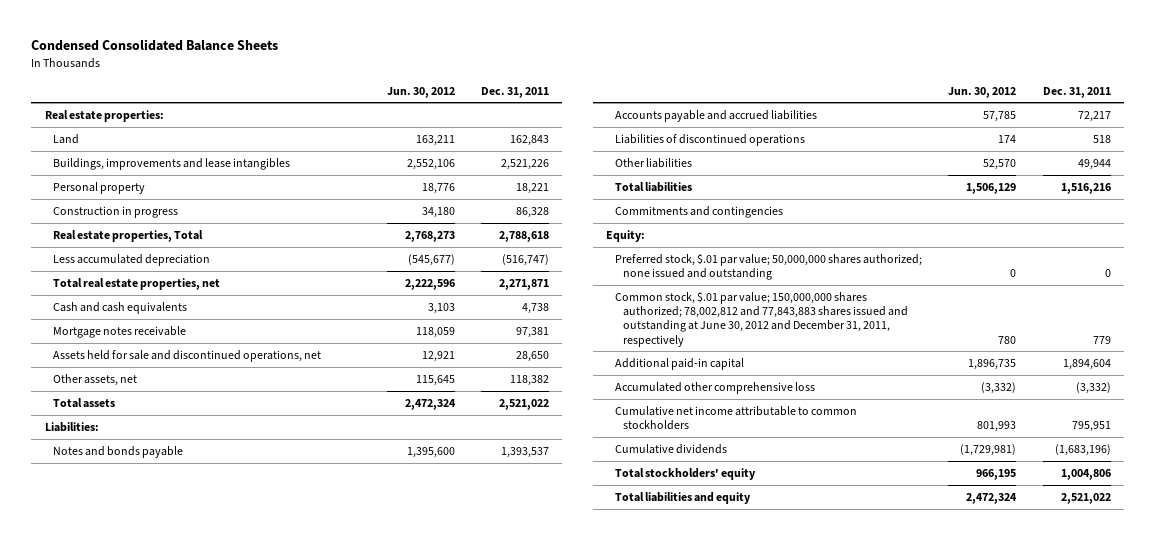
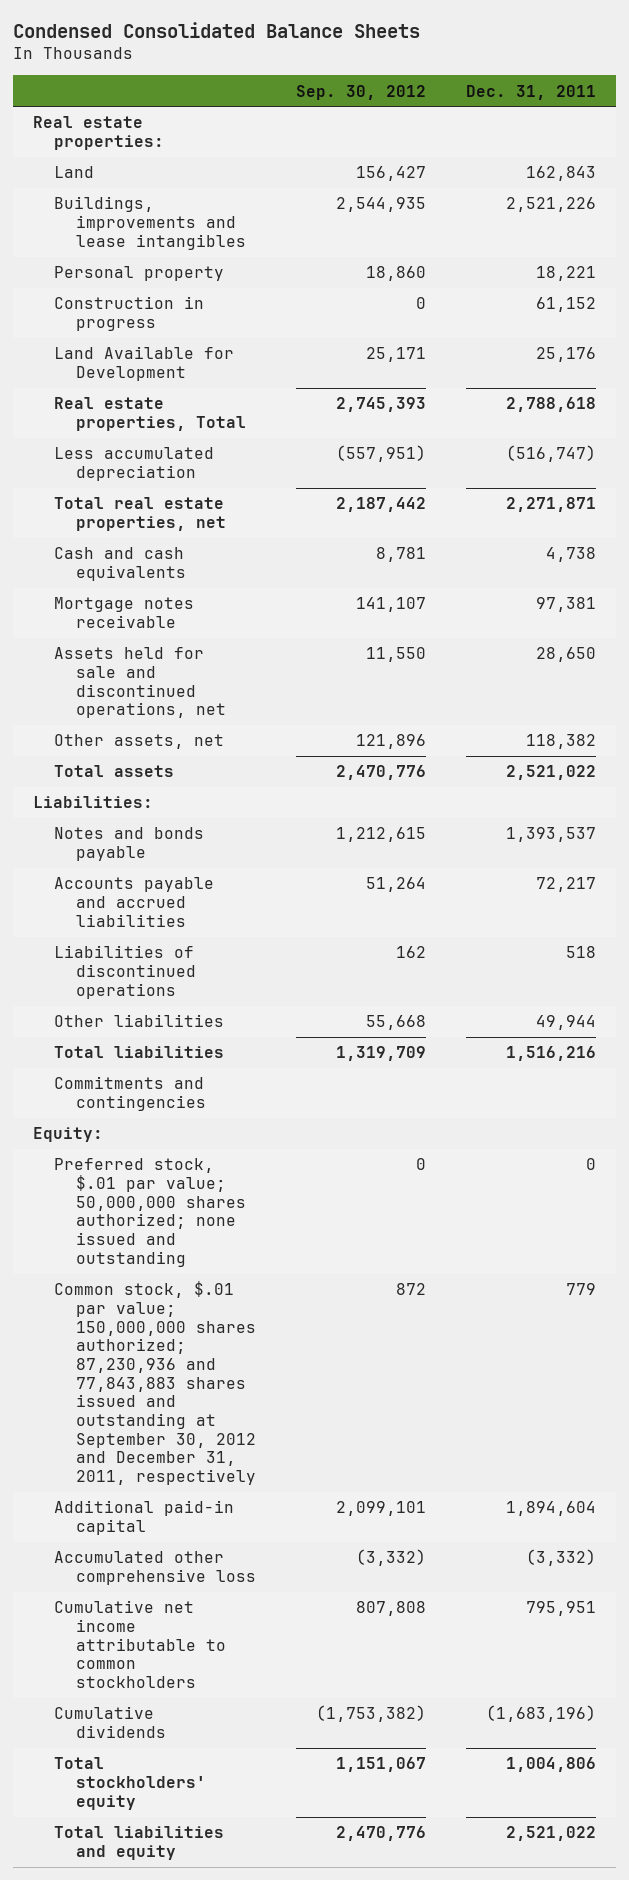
- | Jun. 30, 2012 | Dec. 31, 2011
+ | Sep. 30, 2012 | Dec. 31, 2011
- Construction in progress | 34,180 | 86,328
+ Construction in progress | 0 | 61,152
+ Land Available for Development | 25,171 | 25,176
- Common stock, $.01 par value; 150,000,000 shares authorized; 78,002,812 and 77,843,883 shares issued and outstanding at June 30, 2012 and December 31, 2011, respectively | 780 | 779
+ Common stock, $.01 par value; 150,000,000 shares authorized; 87,230,936 and 77,843,883 shares issued and outstanding at September 30, 2012 and December 31, 2011, respectively | 872 | 779

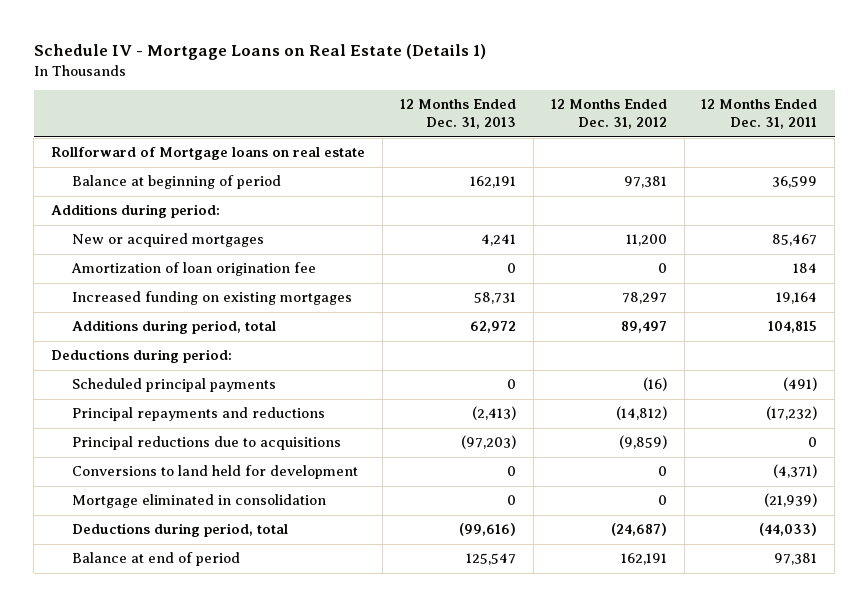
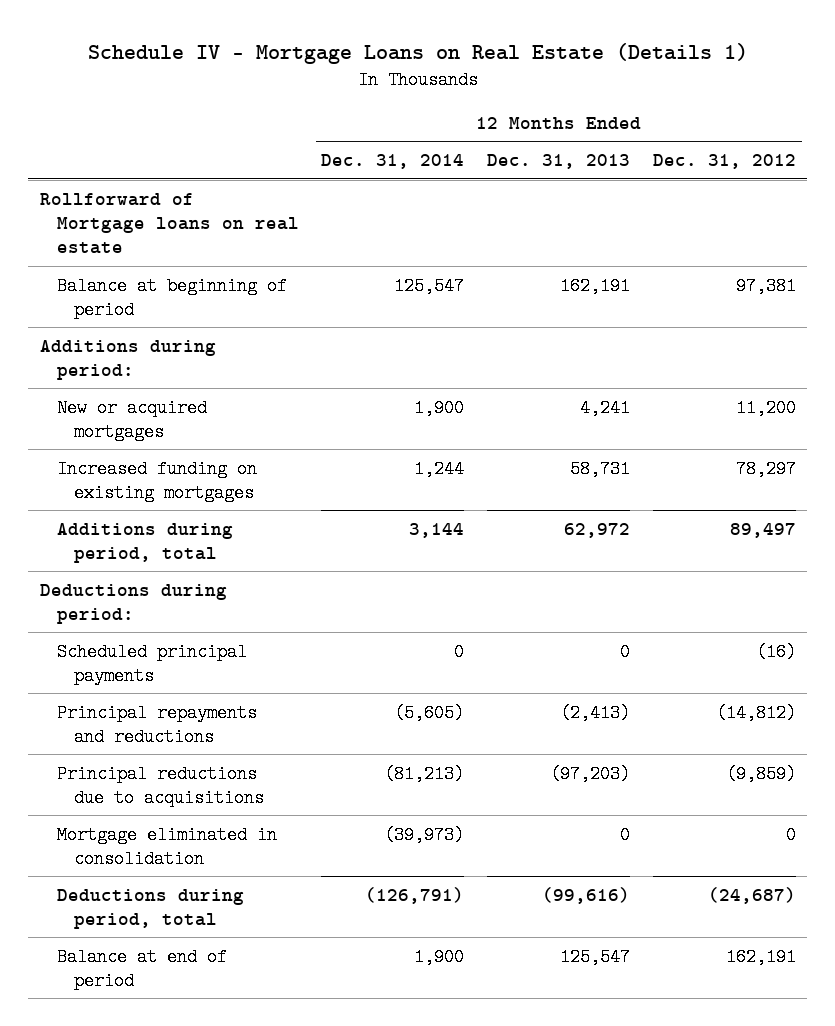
- | 12 Months Ended Dec. 31, 2013 | 12 Months Ended Dec. 31, 2012 | 12 Months Ended Dec. 31, 2011
+ | 12 Months Ended Dec. 31, 2014 | 12 Months Ended Dec. 31, 2013 | 12 Months Ended Dec. 31, 2012
- Amortization of loan origination fee | 0 | 0 | 184
- Conversions to land held for development | 0 | 0 | (4,371)

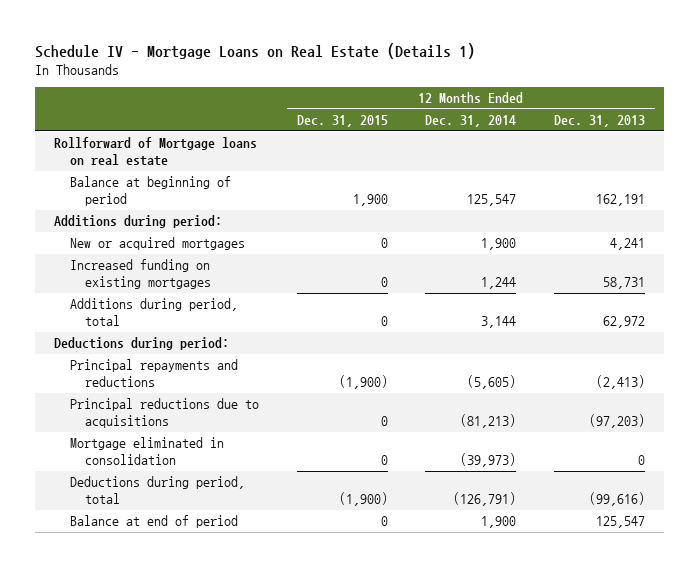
- | 12 Months Ended Dec. 31, 2014 | 12 Months Ended Dec. 31, 2013 | 12 Months Ended Dec. 31, 2012
+ | 12 Months Ended Dec. 31, 2015 | 12 Months Ended Dec. 31, 2014 | 12 Months Ended Dec. 31, 2013
- Scheduled principal payments | 0 | 0 | (16)

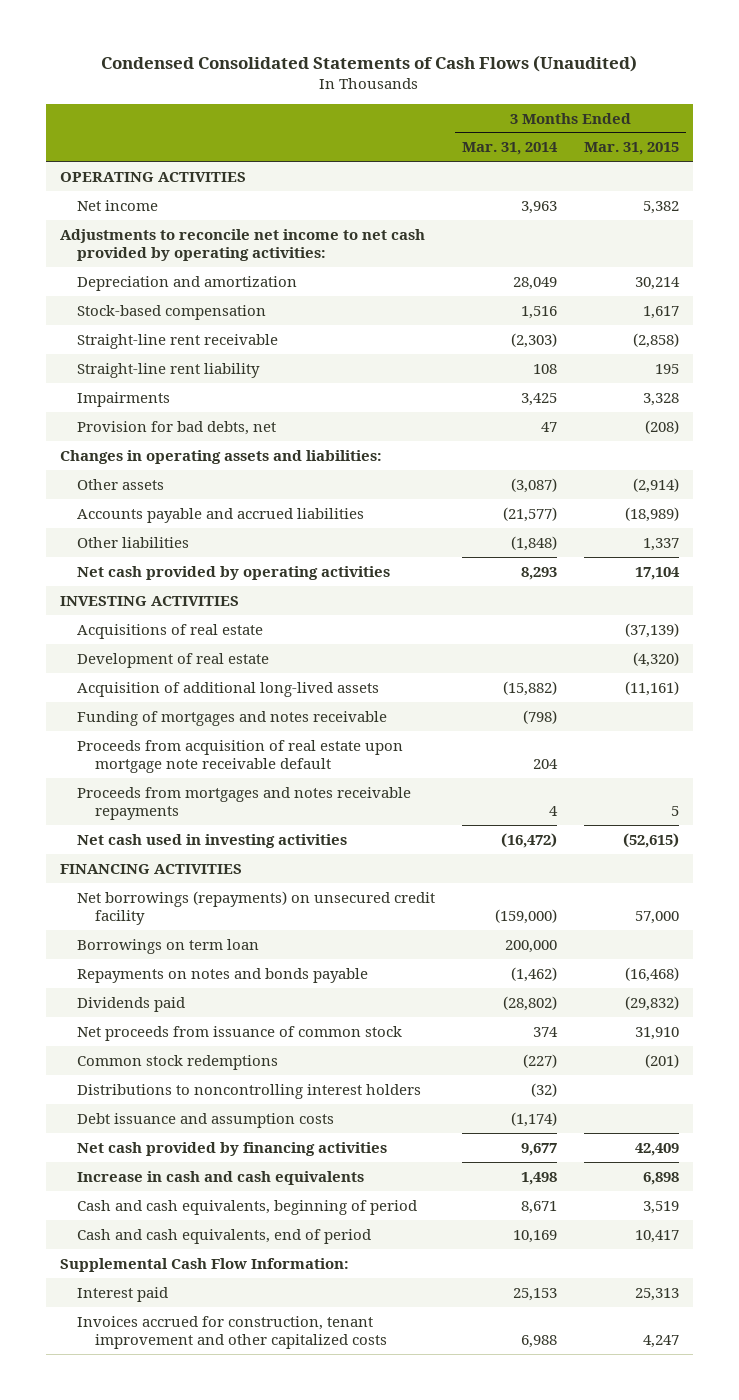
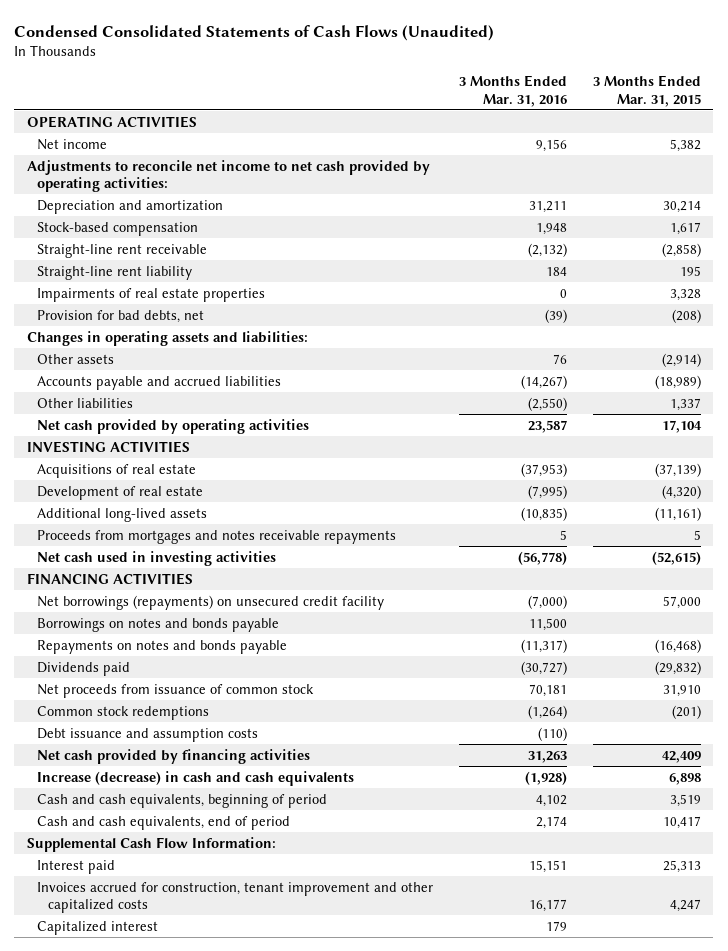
- | 3 Months Ended Mar. 31, 2014 | 3 Months Ended Mar. 31, 2015
+ | 3 Months Ended Mar. 31, 2016 | 3 Months Ended Mar. 31, 2015
- Impairments | 3,425 | 3,328
+ Impairments of real estate properties | 0 | 3,328
- Acquisition of additional long-lived assets | (15,882) | (11,161)
- Funding of mortgages and notes receivable | (798) |
- Proceeds from acquisition of real estate upon mortgage note receivable default | 204 |
+ Additional long-lived assets | (10,835) | (11,161)
- Borrowings on term loan | 200,000 |
+ Borrowings on notes and bonds payable | 11,500 |
- Distributions to noncontrolling interest holders | (32) |
- Increase in cash and cash equivalents | 1,498 | 6,898
+ Increase (decrease) in cash and cash equivalents | (1,928) | 6,898
+ Capitalized interest | 179 |

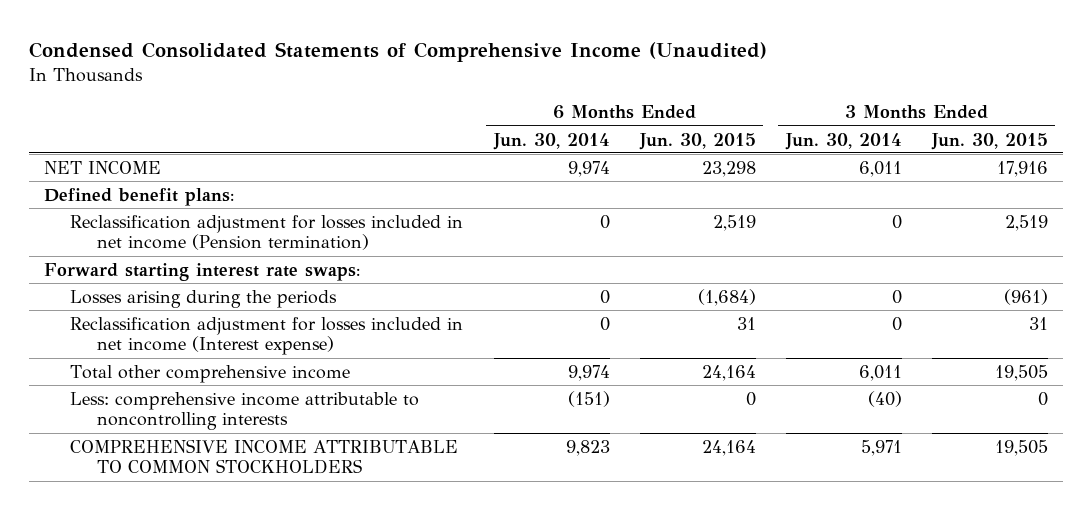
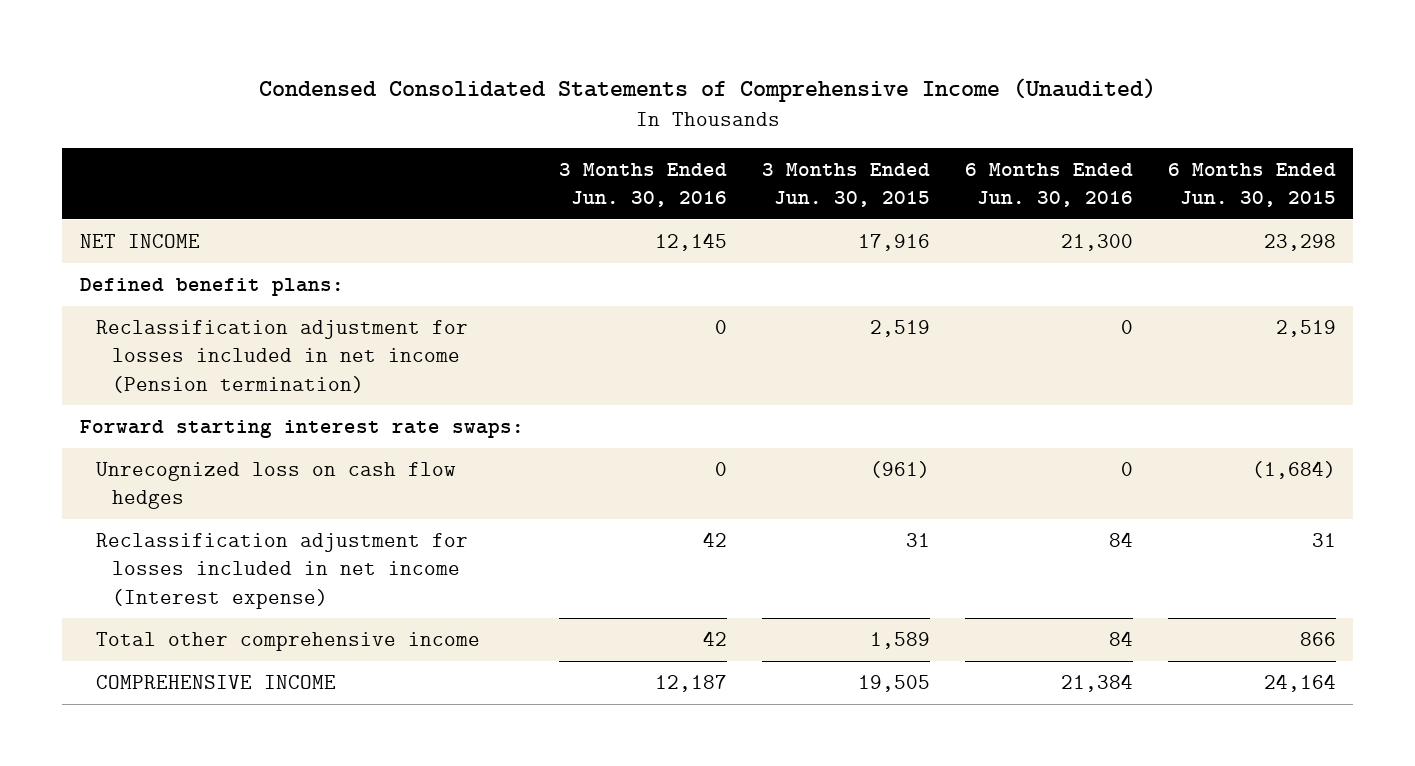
- | 6 Months Ended Jun. 30, 2014 | 6 Months Ended Jun. 30, 2015 | 3 Months Ended Jun. 30, 2014 | 3 Months Ended Jun. 30, 2015
+ | 3 Months Ended Jun. 30, 2016 | 3 Months Ended Jun. 30, 2015 | 6 Months Ended Jun. 30, 2016 | 6 Months Ended Jun. 30, 2015
- Losses arising during the periods | 0 | (1,684) | 0 | (961)
+ Unrecognized loss on cash flow hedges | 0 | (961) | 0 | (1,684)
- Total other comprehensive income | 9,974 | 24,164 | 6,011 | 19,505
- Less: comprehensive income attributable to noncontrolling interests | (151) | 0 | (40) | 0
- COMPREHENSIVE INCOME ATTRIBUTABLE TO COMMON STOCKHOLDERS | 9,823 | 24,164 | 5,971 | 19,505
+ Total other comprehensive income | 42 | 1,589 | 84 | 866
+ COMPREHENSIVE INCOME | 12,187 | 19,505 | 21,384 | 24,164

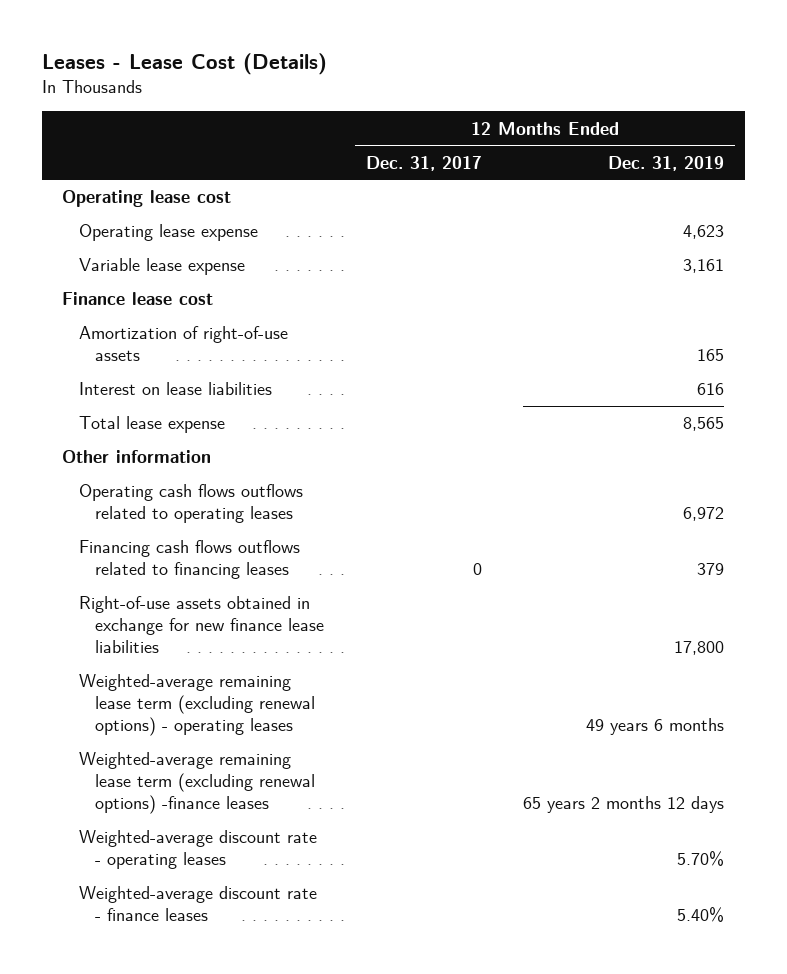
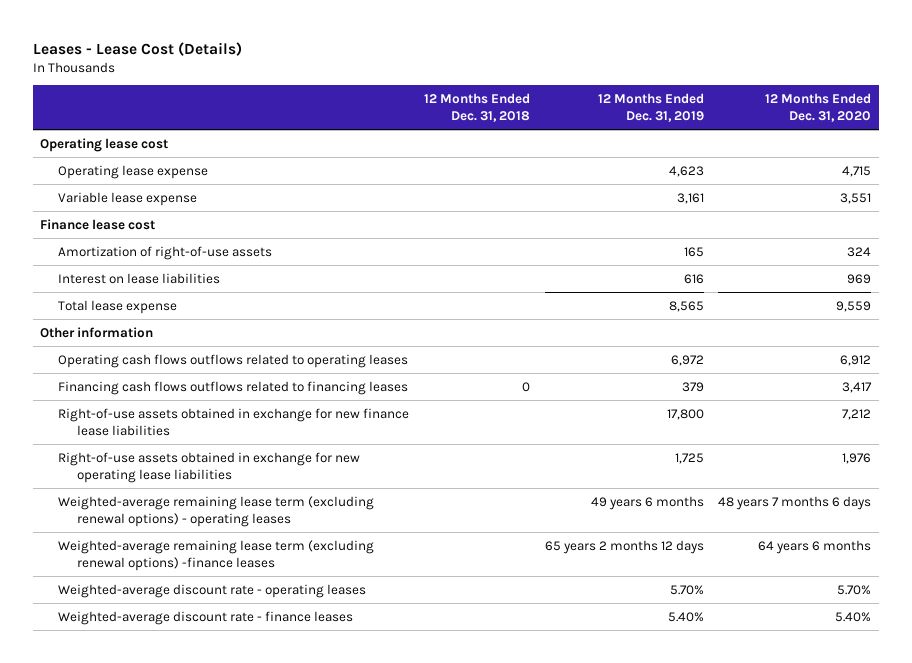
- | 12 Months Ended Dec. 31, 2017 | 12 Months Ended Dec. 31, 2019
+ | 12 Months Ended Dec. 31, 2018 | 12 Months Ended Dec. 31, 2019 | 12 Months Ended Dec. 31, 2020
+ Right-of-use assets obtained in exchange for new operating lease liabilities | | 1,725 | 1,976

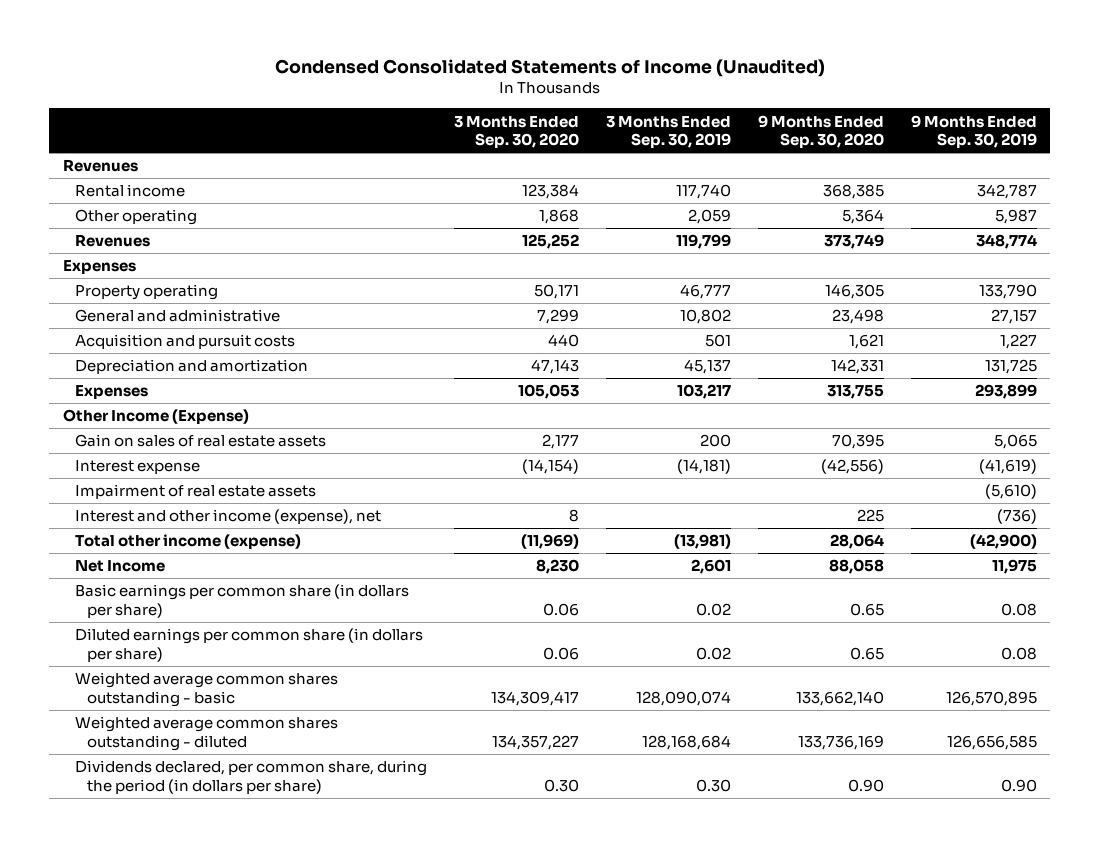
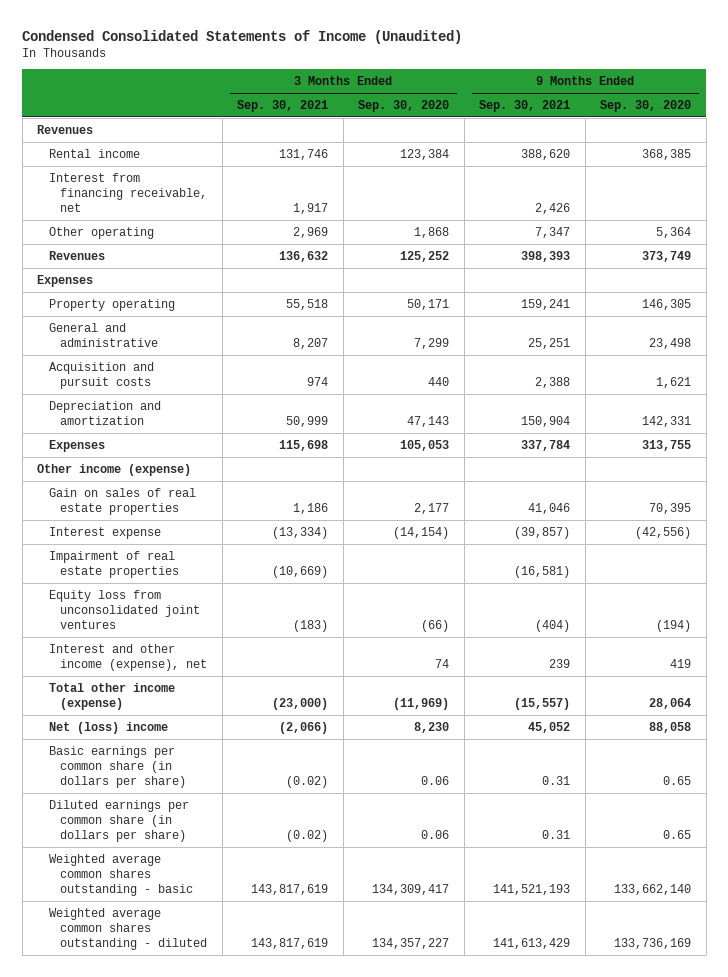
- | 3 Months Ended Sep. 30, 2020 | 3 Months Ended Sep. 30, 2019 | 9 Months Ended Sep. 30, 2020 | 9 Months Ended Sep. 30, 2019
+ | 3 Months Ended Sep. 30, 2021 | 3 Months Ended Sep. 30, 2020 | 9 Months Ended Sep. 30, 2021 | 9 Months Ended Sep. 30, 2020
+ Interest from financing receivable, net | 1,917 | | 2,426 |
- Other Income (Expense)
- Gain on sales of real estate assets | 2,177 | 200 | 70,395 | 5,065
+ Other income (expense)
+ Gain on sales of real estate properties | 1,186 | 2,177 | 41,046 | 70,395
- Impairment of real estate assets | | | | (5,610)
- Interest and other income (expense), net | 8 | | 225 | (736)
+ Impairment of real estate properties | (10,669) | | (16,581) |
+ Equity loss from unconsolidated joint ventures | (183) | (66) | (404) | (194)
+ Interest and other income (expense), net | | 74 | 239 | 419
- Net Income | 8,230 | 2,601 | 88,058 | 11,975
+ Net (loss) income | (2,066) | 8,230 | 45,052 | 88,058
- Dividends declared, per common share, during the period (in dollars per share) | 0.30 | 0.30 | 0.90 | 0.90

